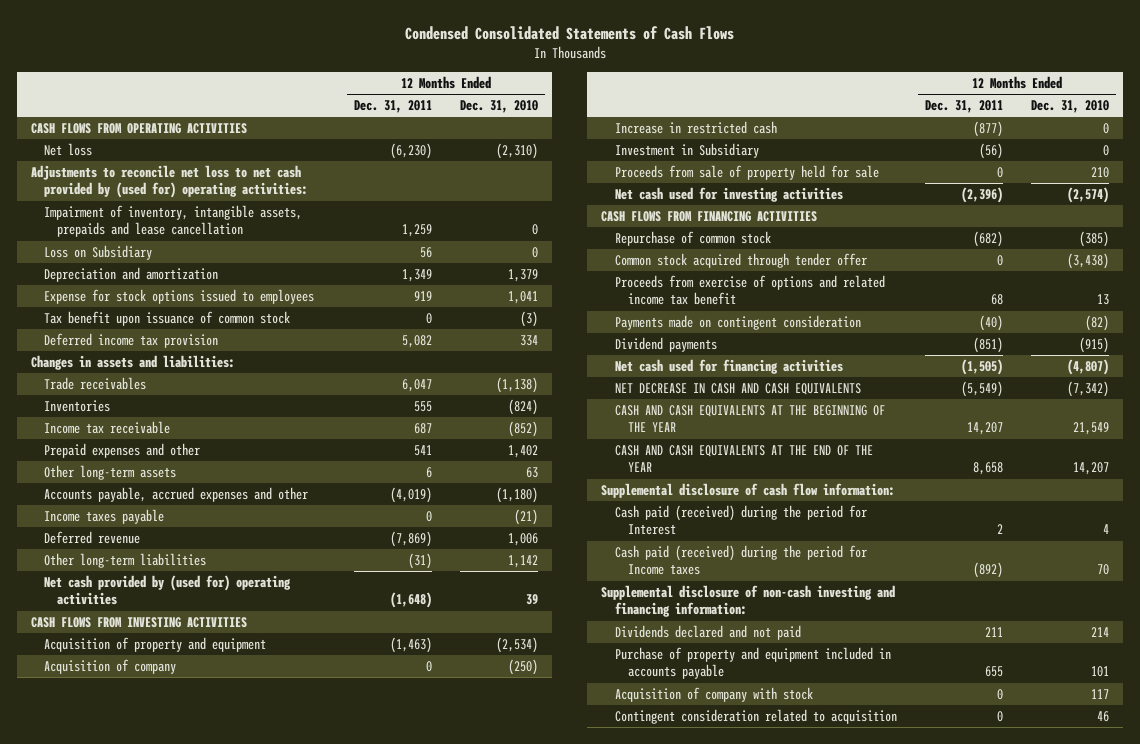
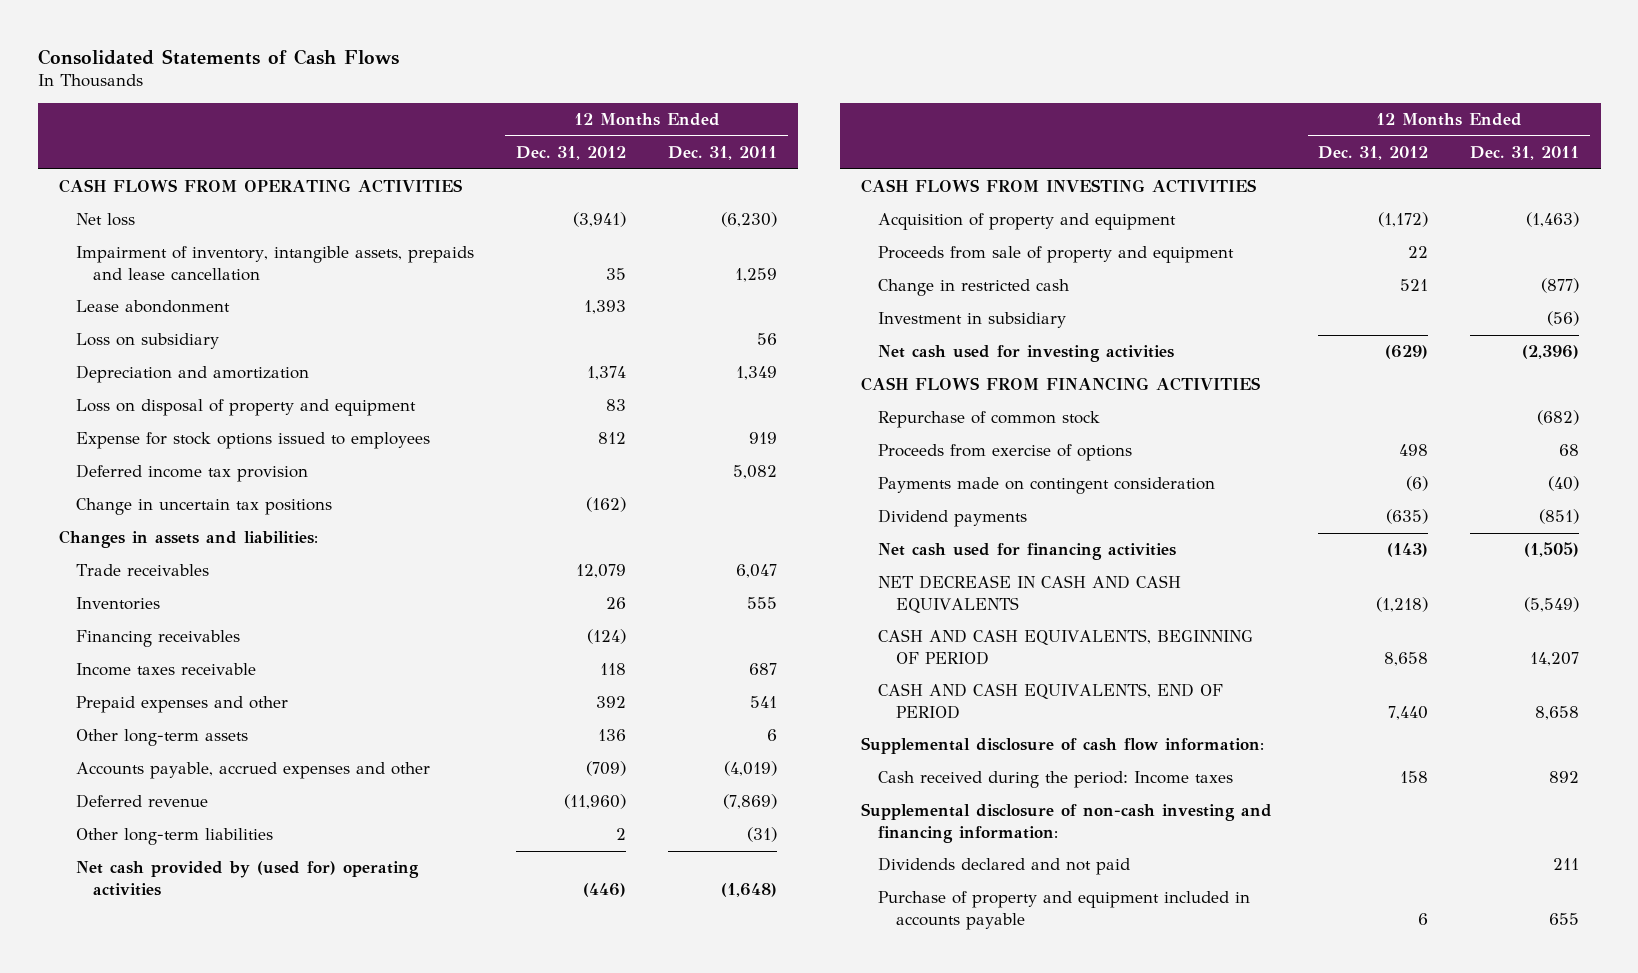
- Condensed Consolidated Statements of Cash Flows
+ Consolidated Statements of Cash Flows
- | 12 Months Ended Dec. 31, 2011 | 12 Months Ended Dec. 31, 2010
+ | 12 Months Ended Dec. 31, 2012 | 12 Months Ended Dec. 31, 2011
- Adjustments to reconcile net loss to net cash provided by (used for) operating activities:
- Loss on Subsidiary | 56 | 0
+ Lease abondonment | 1,393 |
+ Loss on subsidiary | | 56
+ Loss on disposal of property and equipment | 83 |
- Tax benefit upon issuance of common stock | 0 | (3)
+ Change in uncertain tax positions | (162) |
- Income tax receivable | 687 | (852)
+ Financing receivables | (124) |
+ Income taxes receivable | 118 | 687
- Income taxes payable | 0 | (21)
- Acquisition of company | 0 | (250)
- Increase in restricted cash | (877) | 0
- Investment in Subsidiary | (56) | 0
- Proceeds from sale of property held for sale | 0 | 210
+ Proceeds from sale of property and equipment | 22 |
+ Change in restricted cash | 521 | (877)
+ Investment in subsidiary | | (56)
- Common stock acquired through tender offer | 0 | (3,438)
- Proceeds from exercise of options and related income tax benefit | 68 | 13
+ Proceeds from exercise of options | 498 | 68
- CASH AND CASH EQUIVALENTS AT THE BEGINNING OF THE YEAR | 14,207 | 21,549
- CASH AND CASH EQUIVALENTS AT THE END OF THE YEAR | 8,658 | 14,207
+ CASH AND CASH EQUIVALENTS, BEGINNING OF PERIOD | 8,658 | 14,207
+ CASH AND CASH EQUIVALENTS, END OF PERIOD | 7,440 | 8,658
- Cash paid (received) during the period for Interest | 2 | 4
- Cash paid (received) during the period for Income taxes | (892) | 70
+ Cash received during the period: Income taxes | 158 | 892
- Acquisition of company with stock | 0 | 117
- Contingent consideration related to acquisition | 0 | 46

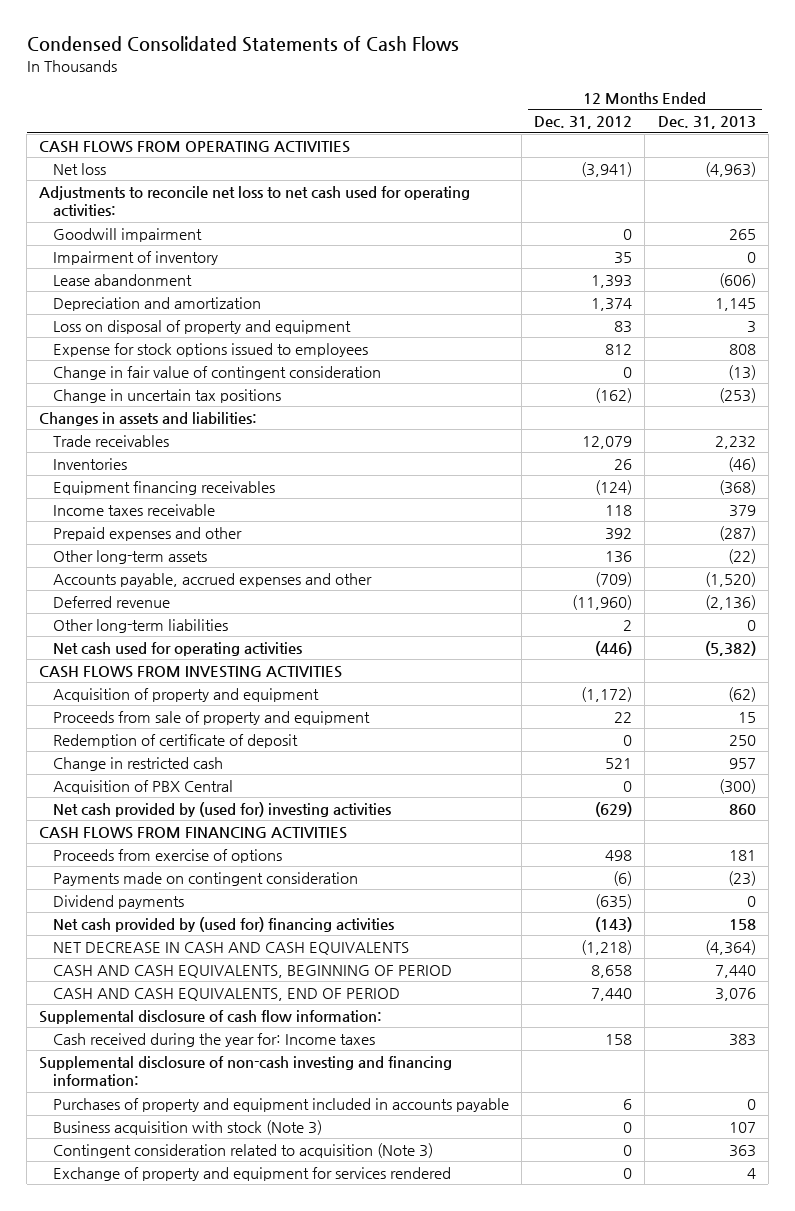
- Consolidated Statements of Cash Flows
+ Condensed Consolidated Statements of Cash Flows
- | 12 Months Ended Dec. 31, 2012 | 12 Months Ended Dec. 31, 2011
+ | 12 Months Ended Dec. 31, 2012 | 12 Months Ended Dec. 31, 2013
- Impairment of inventory, intangible assets, prepaids and lease cancellation | 35 | 1,259
- Lease abondonment | 1,393 |
- Loss on subsidiary | | 56
+ Adjustments to reconcile net loss to net cash used for operating activities:
+ Goodwill impairment | 0 | 265
+ Impairment of inventory | 35 | 0
+ Lease abandonment | 1,393 | (606)
- Deferred income tax provision | | 5,082
+ Change in fair value of contingent consideration | 0 | (13)
- Financing receivables | (124) |
+ Equipment financing receivables | (124) | (368)
- Net cash provided by (used for) operating activities | (446) | (1,648)
+ Net cash used for operating activities | (446) | (5,382)
+ Redemption of certificate of deposit | 0 | 250
- Investment in subsidiary | | (56)
- Net cash used for investing activities | (629) | (2,396)
+ Acquisition of PBX Central | 0 | (300)
+ Net cash provided by (used for) investing activities | (629) | 860
- Repurchase of common stock | | (682)
- Net cash used for financing activities | (143) | (1,505)
+ Net cash provided by (used for) financing activities | (143) | 158
- Cash received during the period: Income taxes | 158 | 892
+ Cash received during the year for: Income taxes | 158 | 383
- Dividends declared and not paid | | 211
- Purchase of property and equipment included in accounts payable | 6 | 655
+ Purchases of property and equipment included in accounts payable | 6 | 0
+ Business acquisition with stock (Note 3) | 0 | 107
+ Contingent consideration related to acquisition (Note 3) | 0 | 363
+ Exchange of property and equipment for services rendered | 0 | 4

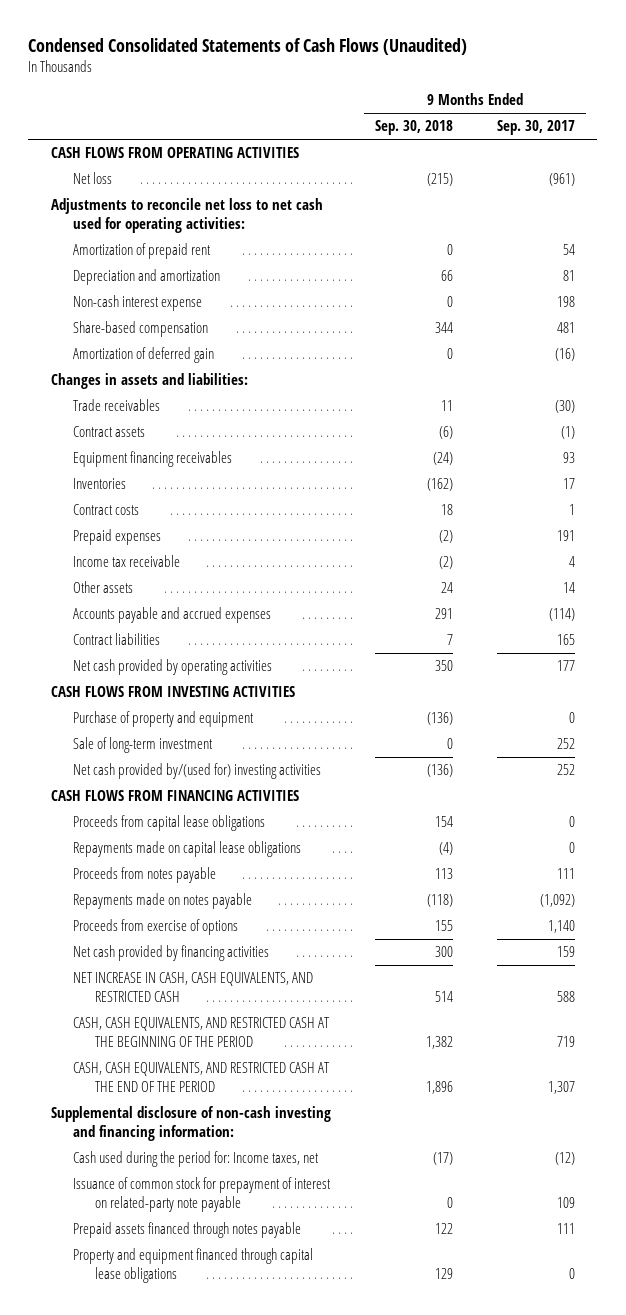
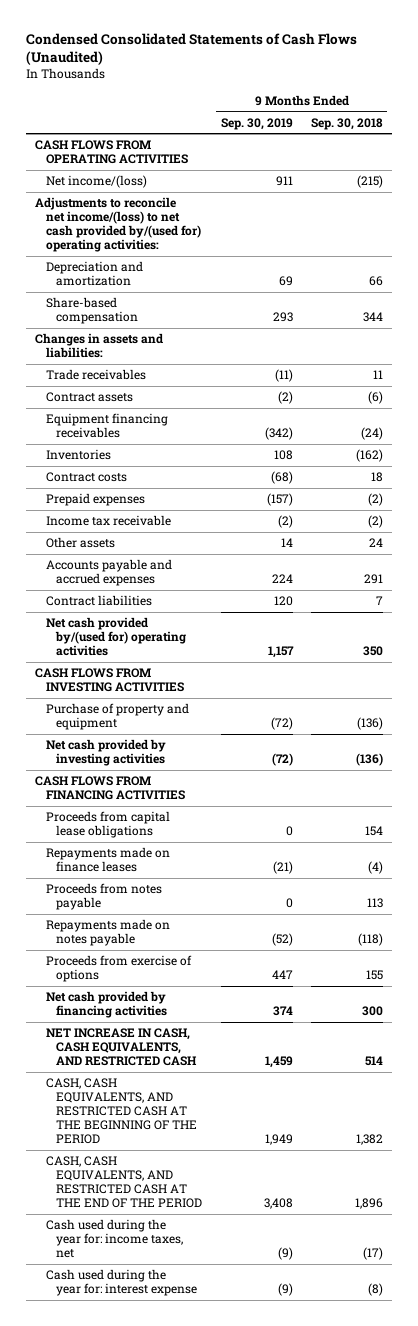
- | 9 Months Ended Sep. 30, 2018 | 9 Months Ended Sep. 30, 2017
+ | 9 Months Ended Sep. 30, 2019 | 9 Months Ended Sep. 30, 2018
- Net loss | (215) | (961)
- Adjustments to reconcile net loss to net cash used for operating activities:
- Amortization of prepaid rent | 0 | 54
+ Net income/(loss) | 911 | (215)
+ Adjustments to reconcile net income/(loss) to net cash provided by/(used for) operating activities:
- Non-cash interest expense | 0 | 198
- Amortization of deferred gain | 0 | (16)
- Net cash provided by operating activities | 350 | 177
+ Net cash provided by/(used for) operating activities | 1,157 | 350
- Sale of long-term investment | 0 | 252
- Net cash provided by/(used for) investing activities | (136) | 252
+ Net cash provided by investing activities | (72) | (136)
- Repayments made on capital lease obligations | (4) | 0
+ Repayments made on finance leases | (21) | (4)
- Supplemental disclosure of non-cash investing and financing information:
- Cash used during the period for: Income taxes, net | (17) | (12)
- Issuance of common stock for prepayment of interest on related-party note payable | 0 | 109
- Prepaid assets financed through notes payable | 122 | 111
- Property and equipment financed through capital lease obligations | 129 | 0
+ Cash used during the year for: income taxes, net | (9) | (17)
+ Cash used during the year for: interest expense | (9) | (8)

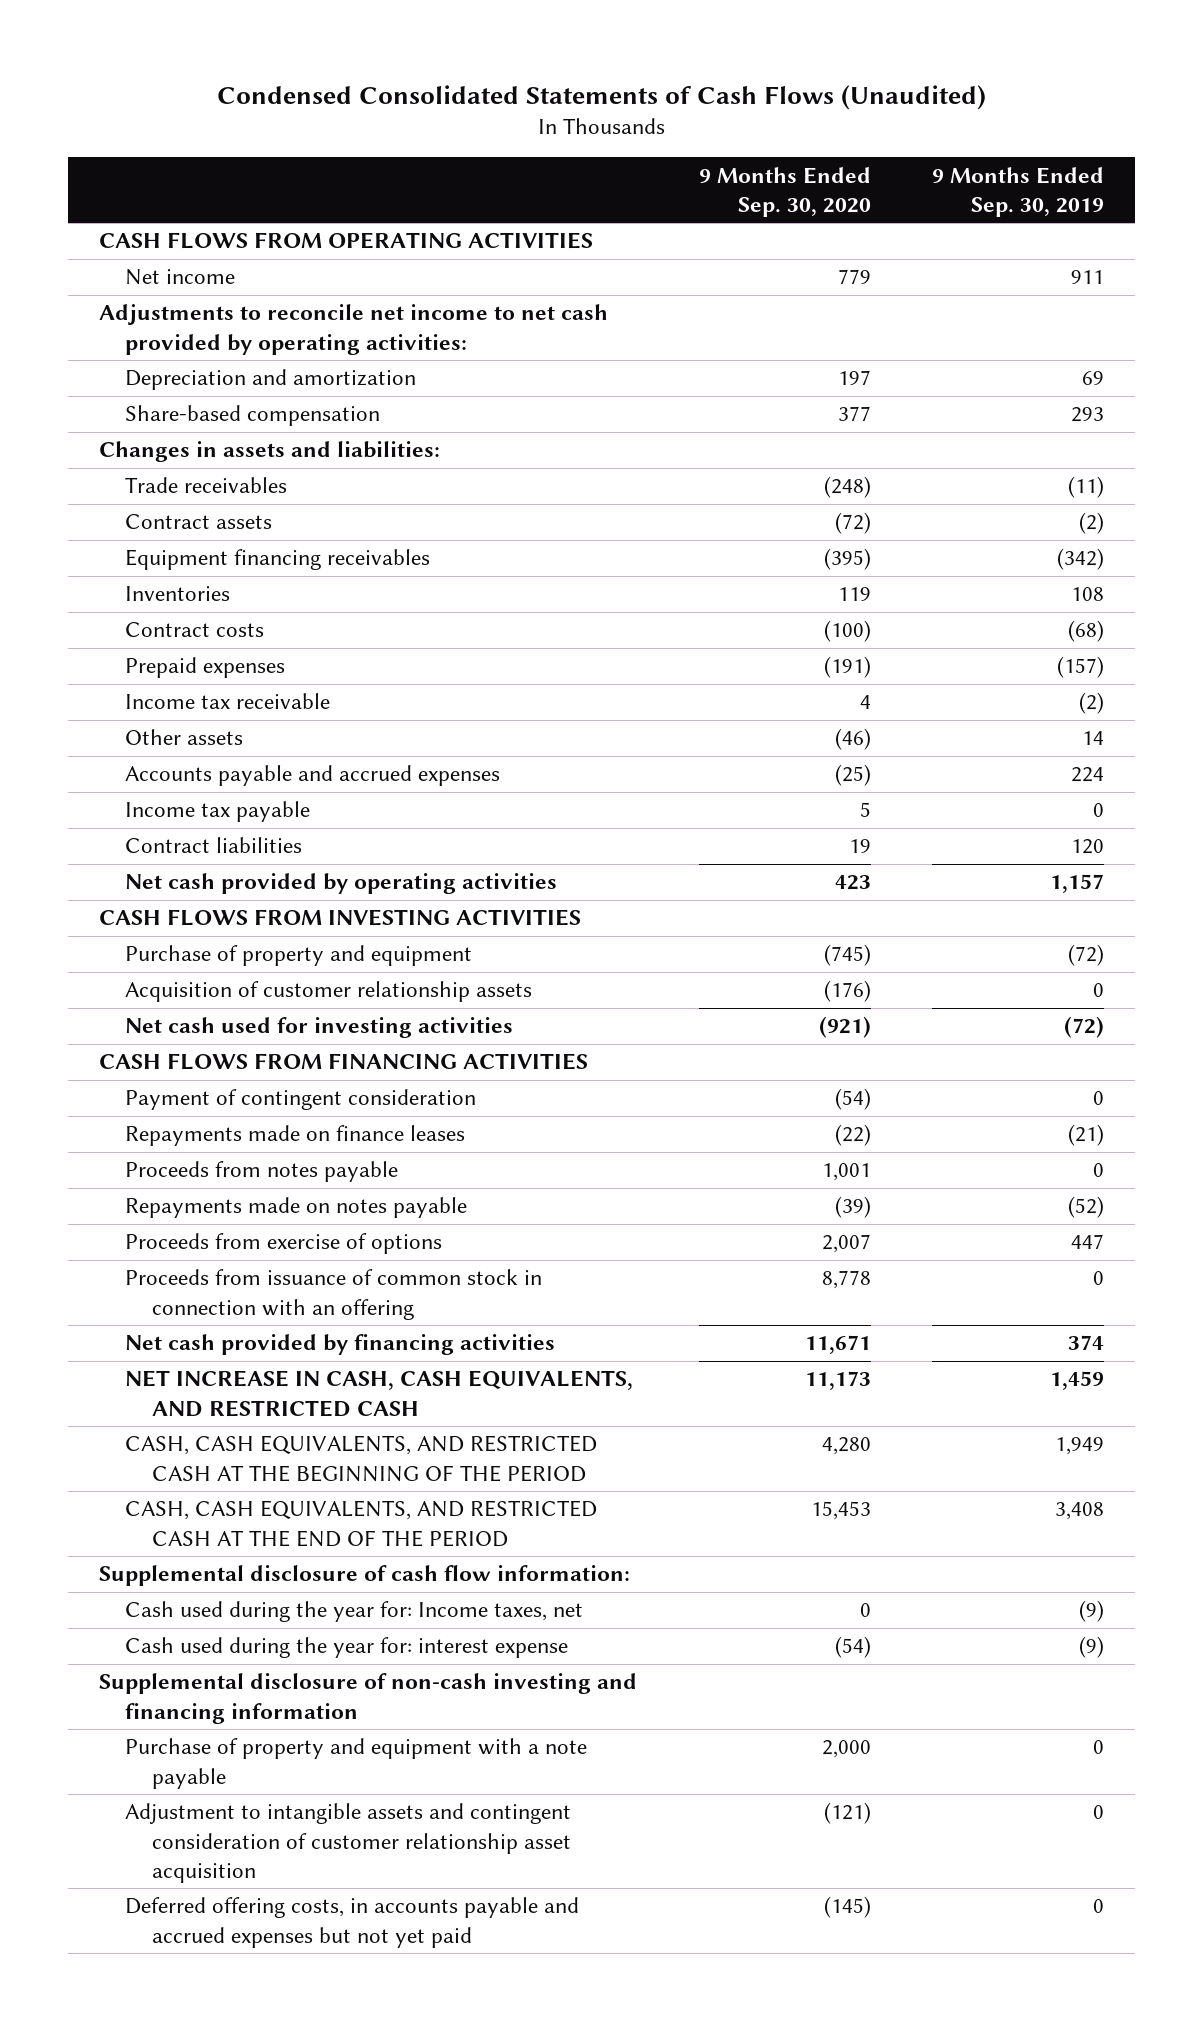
- | 9 Months Ended Sep. 30, 2019 | 9 Months Ended Sep. 30, 2018
+ | 9 Months Ended Sep. 30, 2020 | 9 Months Ended Sep. 30, 2019
- Net income/(loss) | 911 | (215)
- Adjustments to reconcile net income/(loss) to net cash provided by/(used for) operating activities:
+ Net income | 779 | 911
+ Adjustments to reconcile net income to net cash provided by operating activities:
+ Income tax payable | 5 | 0
- Net cash provided by/(used for) operating activities | 1,157 | 350
+ Net cash provided by operating activities | 423 | 1,157
- Net cash provided by investing activities | (72) | (136)
+ Acquisition of customer relationship assets | (176) | 0
+ Net cash used for investing activities | (921) | (72)
- Proceeds from capital lease obligations | 0 | 154
+ Payment of contingent consideration | (54) | 0
+ Proceeds from issuance of common stock in connection with an offering | 8,778 | 0
- Cash used during the year for: income taxes, net | (9) | (17)
+ Supplemental disclosure of cash flow information:
+ Cash used during the year for: Income taxes, net | 0 | (9)
+ Supplemental disclosure of non-cash investing and financing information
+ Purchase of property and equipment with a note payable | 2,000 | 0
+ Adjustment to intangible assets and contingent consideration of customer relationship asset acquisition | (121) | 0
+ Deferred offering costs, in accounts payable and accrued expenses but not yet paid | (145) | 0

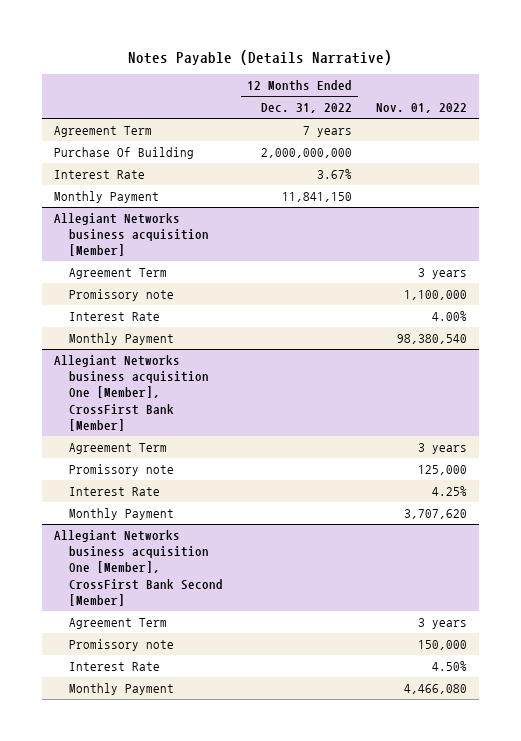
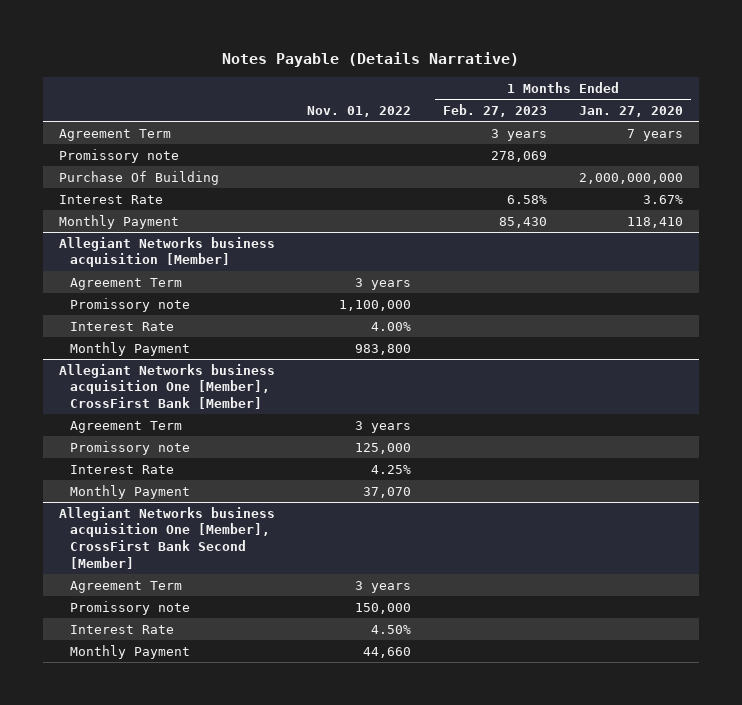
- | 12 Months Ended Dec. 31, 2022 | Nov. 01, 2022
+ | Nov. 01, 2022 | 1 Months Ended Feb. 27, 2023 | 1 Months Ended Jan. 27, 2020
+ Promissory note | | 278,069 |
@ Allegiant Networks business acquisition [Member]
- Monthly Payment | | 98,380,540
+ Monthly Payment | 983,800 | |
@ Allegiant Networks business acquisition One [Member], CrossFirst Bank [Member]
- Monthly Payment | | 3,707,620
+ Monthly Payment | 37,070 | |
@ Allegiant Networks business acquisition One [Member], CrossFirst Bank Second [Member]
- Monthly Payment | | 4,466,080
+ Monthly Payment | 44,660 | |

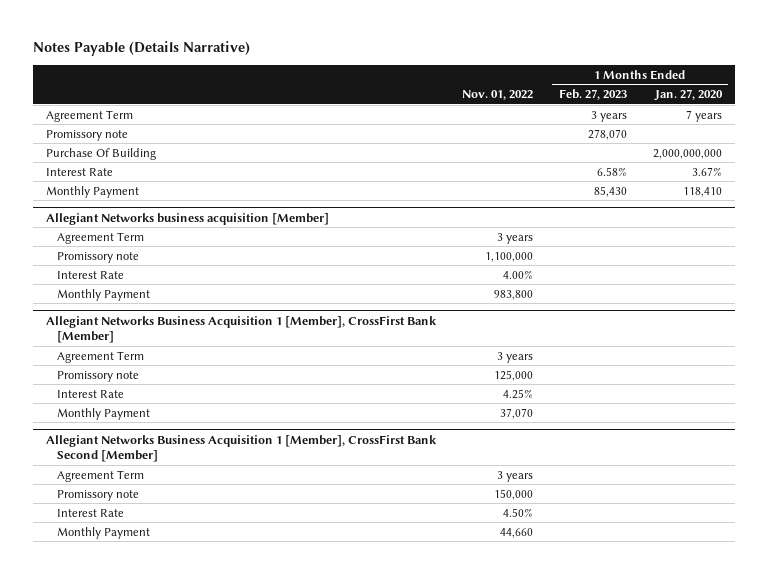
- Promissory note | | 278,069 |
+ Promissory note | | 278,070 |
- Allegiant Networks business acquisition One [Member], CrossFirst Bank [Member]
+ Allegiant Networks Business Acquisition 1 [Member], CrossFirst Bank [Member]
- Allegiant Networks business acquisition One [Member], CrossFirst Bank Second [Member]
+ Allegiant Networks Business Acquisition 1 [Member], CrossFirst Bank Second [Member]

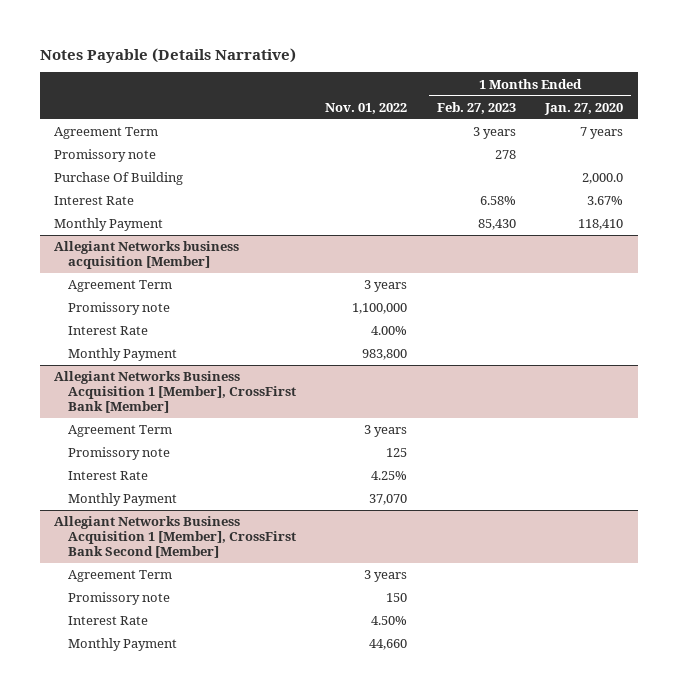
- Promissory note | | 278,070 |
- Purchase Of Building | | | 2,000,000,000
+ Promissory note | | 278 |
+ Purchase Of Building | | | 2,000.0
@ Allegiant Networks Business Acquisition 1 [Member], CrossFirst Bank [Member]
- Promissory note | 125,000 | |
+ Promissory note | 125 | |
@ Allegiant Networks Business Acquisition 1 [Member], CrossFirst Bank Second [Member]
- Promissory note | 150,000 | |
+ Promissory note | 150 | |

